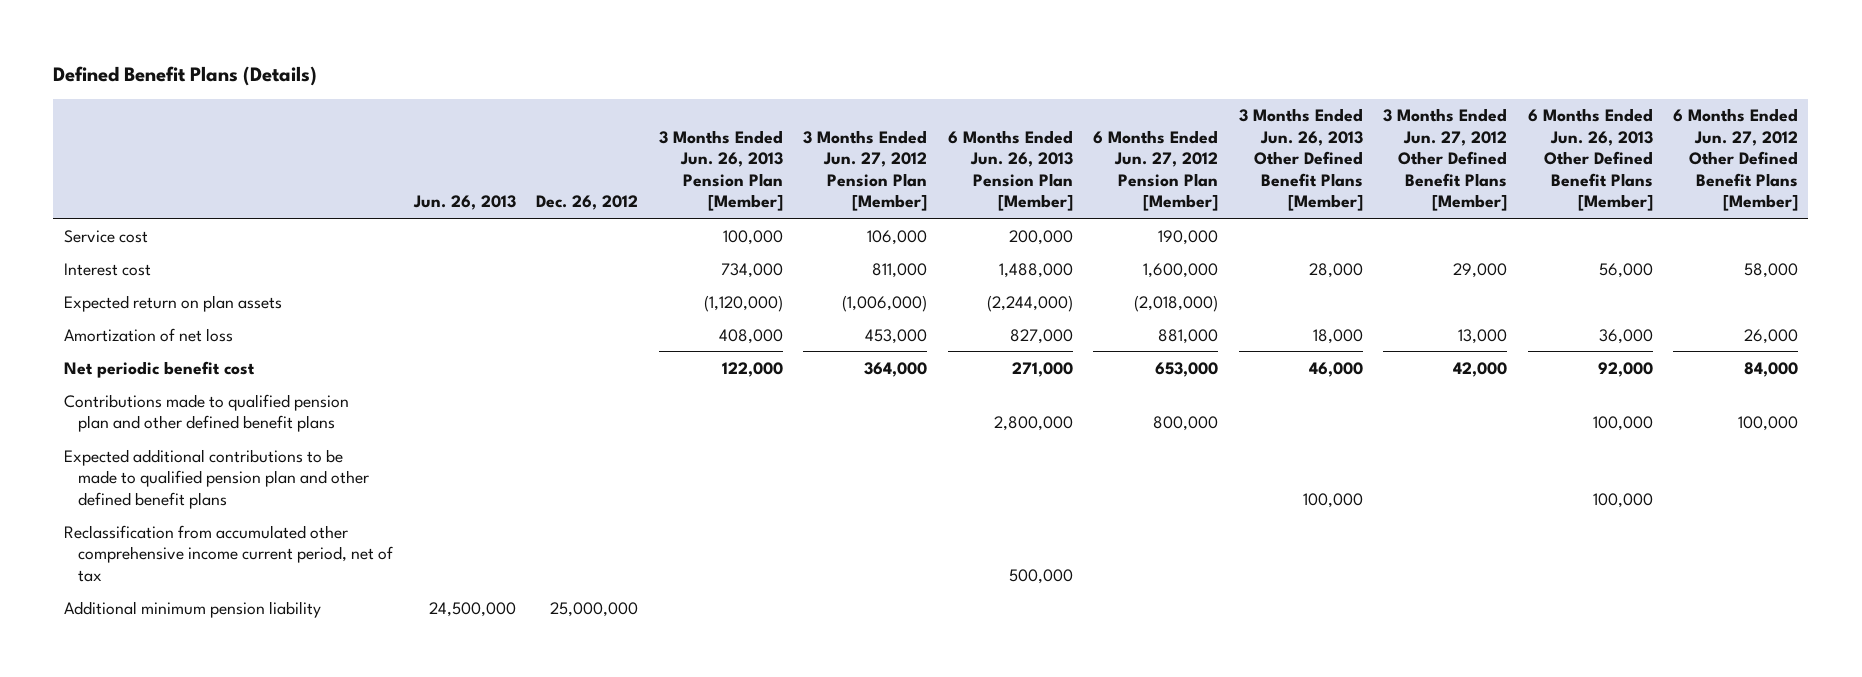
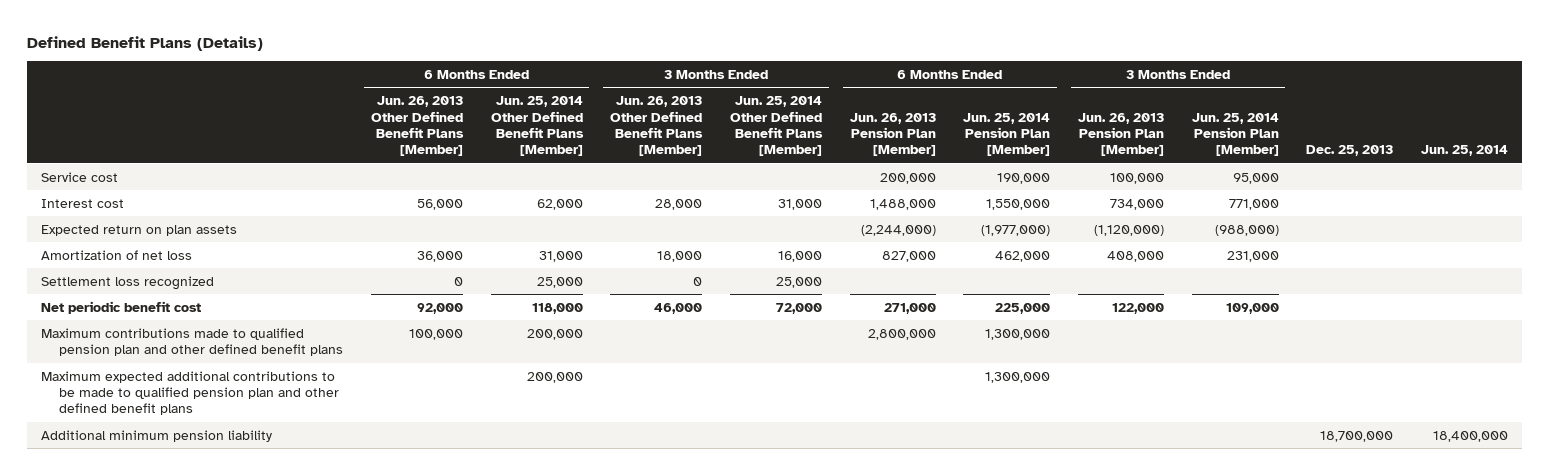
- | Jun. 26, 2013 | Dec. 26, 2012 | 3 Months Ended Jun. 26, 2013 Pension Plan [Member] | 3 Months Ended Jun. 27, 2012 Pension Plan [Member] | 6 Months Ended Jun. 26, 2013 Pension Plan [Member] | 6 Months Ended Jun. 27, 2012 Pension Plan [Member] | 3 Months Ended Jun. 26, 2013 Other Defined Benefit Plans [Member] | 3 Months Ended Jun. 27, 2012 Other Defined Benefit Plans [Member] | 6 Months Ended Jun. 26, 2013 Other Defined Benefit Plans [Member] | 6 Months Ended Jun. 27, 2012 Other Defined Benefit Plans [Member]
+ | 6 Months Ended Jun. 26, 2013 Other Defined Benefit Plans [Member] | 6 Months Ended Jun. 25, 2014 Other Defined Benefit Plans [Member] | 3 Months Ended Jun. 26, 2013 Other Defined Benefit Plans [Member] | 3 Months Ended Jun. 25, 2014 Other Defined Benefit Plans [Member] | 6 Months Ended Jun. 26, 2013 Pension Plan [Member] | 6 Months Ended Jun. 25, 2014 Pension Plan [Member] | 3 Months Ended Jun. 26, 2013 Pension Plan [Member] | 3 Months Ended Jun. 25, 2014 Pension Plan [Member] | Dec. 25, 2013 | Jun. 25, 2014
+ Settlement loss recognized | 0 | 25,000 | 0 | 25,000 | | | | | |
- Contributions made to qualified pension plan and other defined benefit plans | | | | | 2,800,000 | 800,000 | | | 100,000 | 100,000
- Expected additional contributions to be made to qualified pension plan and other defined benefit plans | | | | | | | 100,000 | | 100,000 |
- Reclassification from accumulated other comprehensive income current period, net of tax | | | | | 500,000 | | | | |
+ Maximum contributions made to qualified pension plan and other defined benefit plans | 100,000 | 200,000 | | | 2,800,000 | 1,300,000 | | | |
+ Maximum expected additional contributions to be made to qualified pension plan and other defined benefit plans | | 200,000 | | | | 1,300,000 | | | |

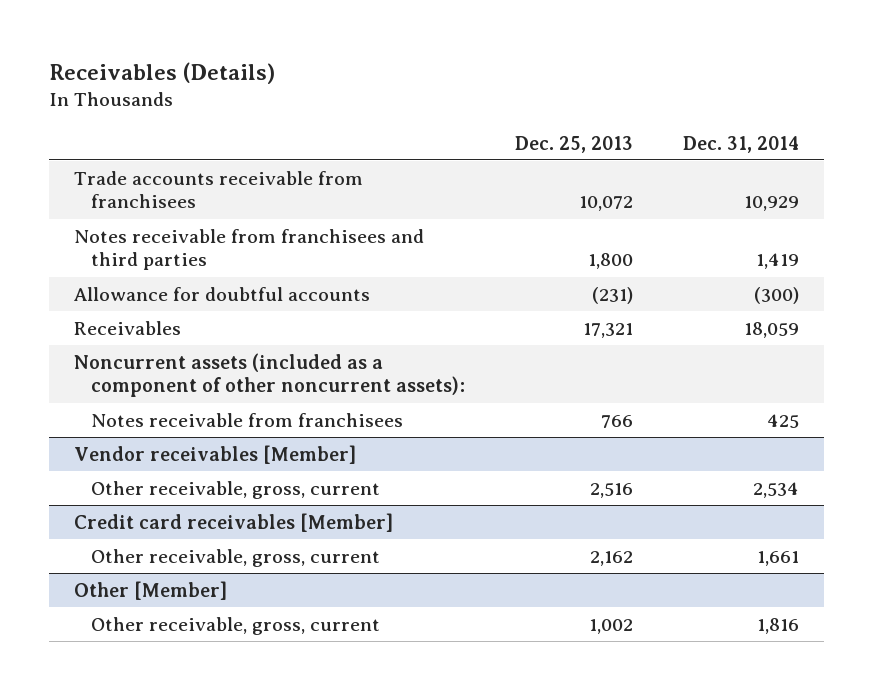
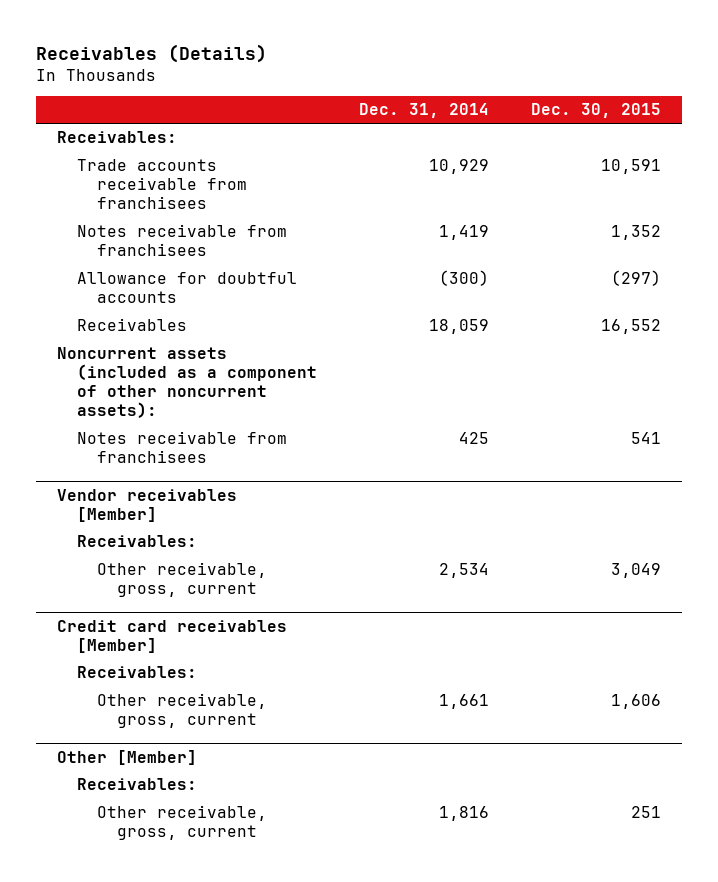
- | Dec. 25, 2013 | Dec. 31, 2014
+ | Dec. 31, 2014 | Dec. 30, 2015
+ Receivables:
- Notes receivable from franchisees and third parties | 1,800 | 1,419
+ Notes receivable from franchisees | 1,419 | 1,352
@ Vendor receivables [Member]
+ Receivables:
@ Credit card receivables [Member]
+ Receivables:
@ Other [Member]
+ Receivables:

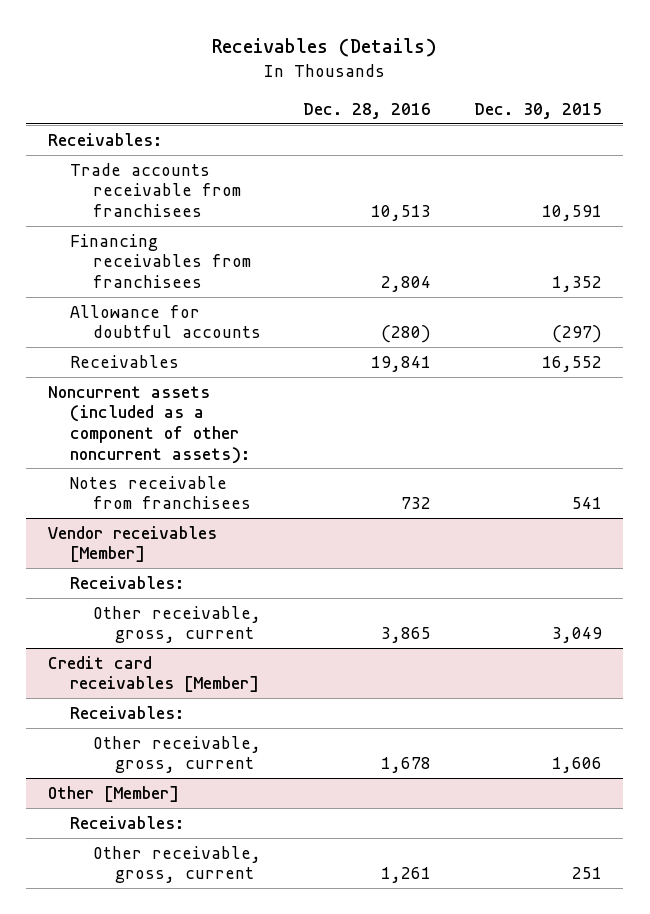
- | Dec. 31, 2014 | Dec. 30, 2015
+ | Dec. 28, 2016 | Dec. 30, 2015
- Notes receivable from franchisees | 1,419 | 1,352
+ Financing receivables from franchisees | 2,804 | 1,352

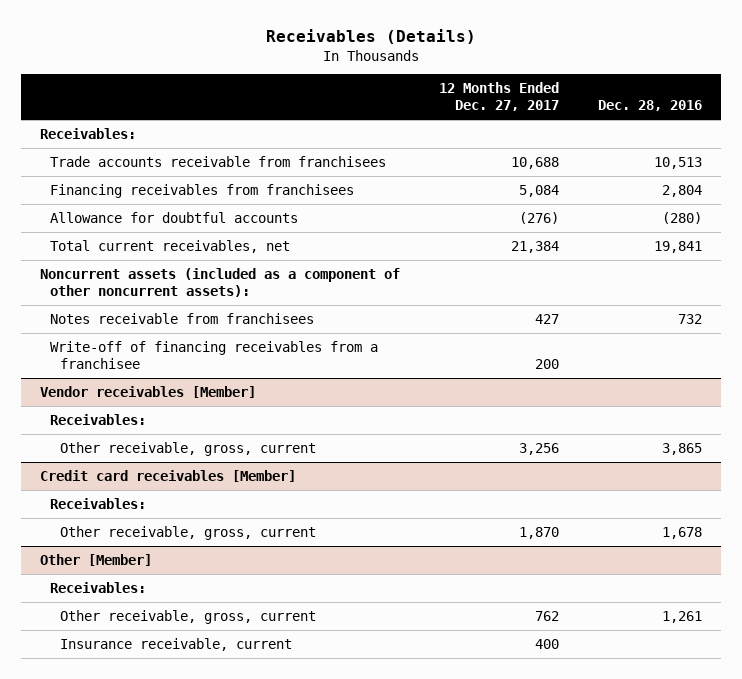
- | Dec. 28, 2016 | Dec. 30, 2015
+ | 12 Months Ended Dec. 27, 2017 | Dec. 28, 2016
- Receivables | 19,841 | 16,552
+ Total current receivables, net | 21,384 | 19,841
+ Write-off of financing receivables from a franchisee | 200 |
@ Other [Member]
+ Insurance receivable, current | 400 |

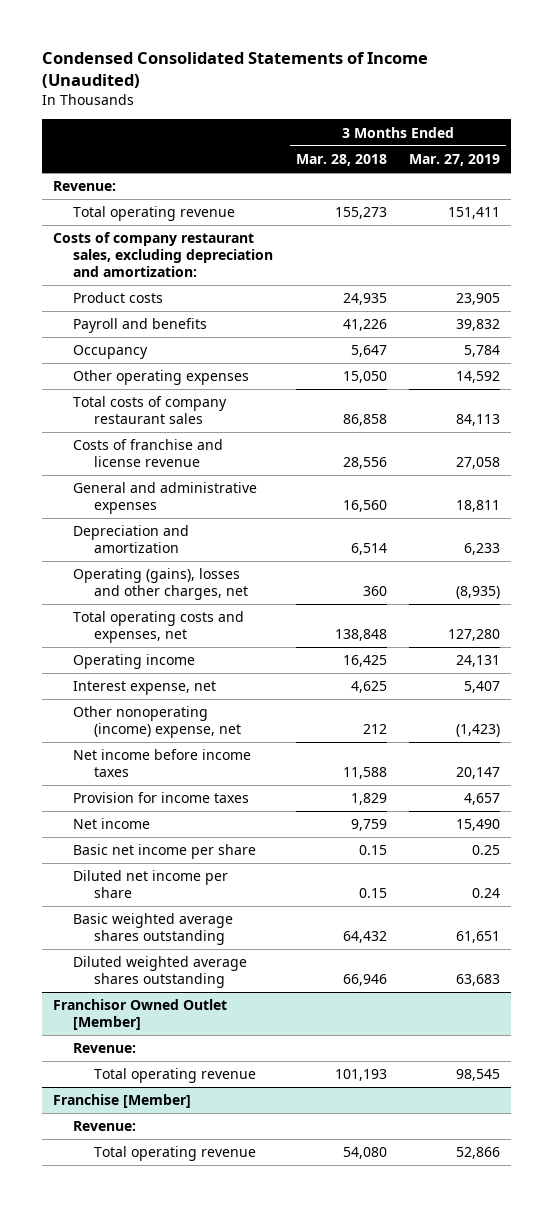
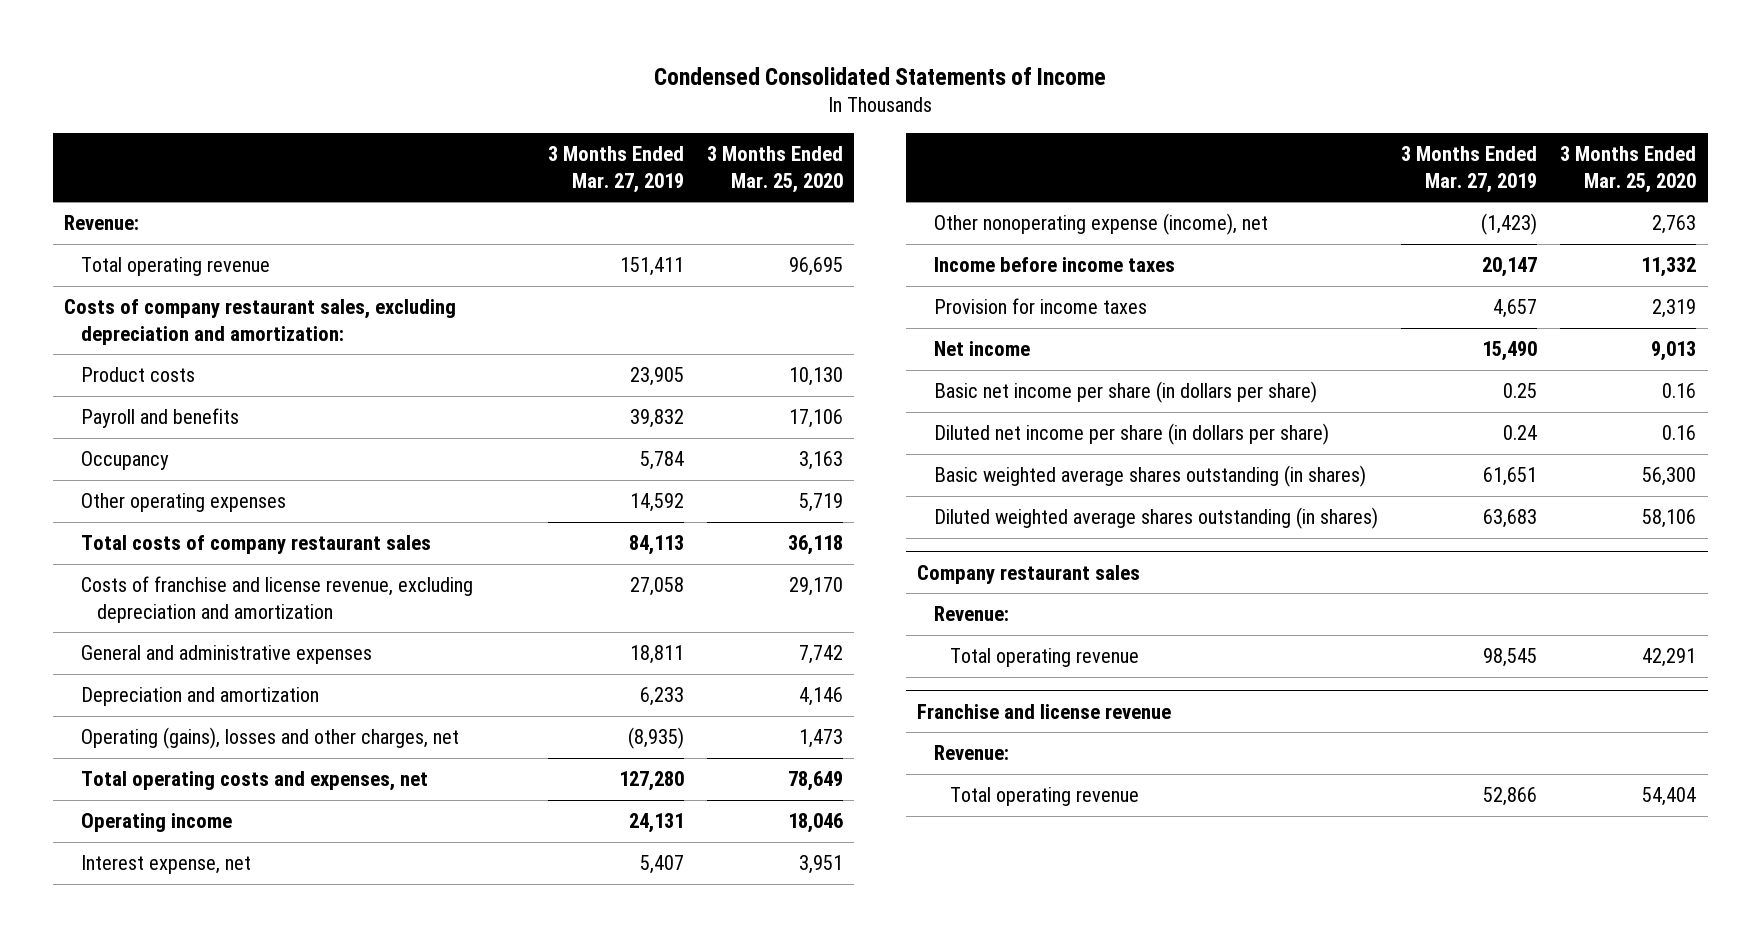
- Condensed Consolidated Statements of Income (Unaudited)
+ Condensed Consolidated Statements of Income
- | 3 Months Ended Mar. 28, 2018 | 3 Months Ended Mar. 27, 2019
+ | 3 Months Ended Mar. 27, 2019 | 3 Months Ended Mar. 25, 2020
- Costs of franchise and license revenue | 28,556 | 27,058
+ Costs of franchise and license revenue, excluding depreciation and amortization | 27,058 | 29,170
- Other nonoperating (income) expense, net | 212 | (1,423)
- Net income before income taxes | 11,588 | 20,147
+ Other nonoperating expense (income), net | (1,423) | 2,763
+ Income before income taxes | 20,147 | 11,332
- Basic net income per share | 0.15 | 0.25
- Diluted net income per share | 0.15 | 0.24
- Basic weighted average shares outstanding | 64,432 | 61,651
- Diluted weighted average shares outstanding | 66,946 | 63,683
- Franchisor Owned Outlet [Member]
+ Basic net income per share (in dollars per share) | 0.25 | 0.16
+ Diluted net income per share (in dollars per share) | 0.24 | 0.16
+ Basic weighted average shares outstanding (in shares) | 61,651 | 56,300
+ Diluted weighted average shares outstanding (in shares) | 63,683 | 58,106
+ Company restaurant sales
- Franchise [Member]
+ Franchise and license revenue

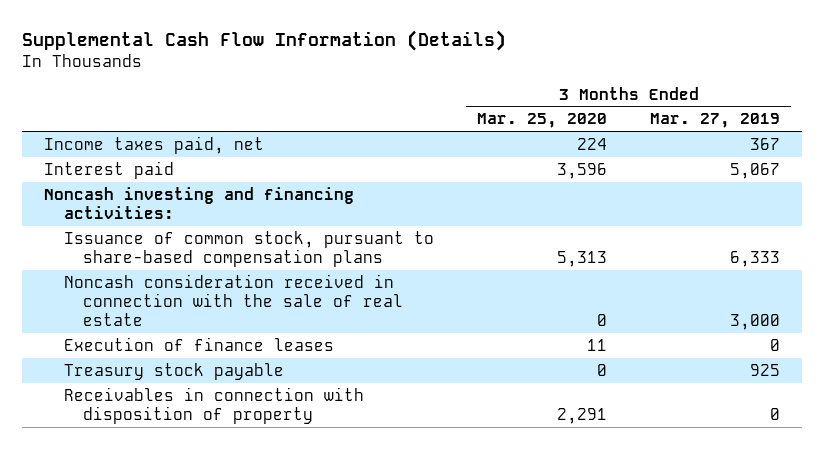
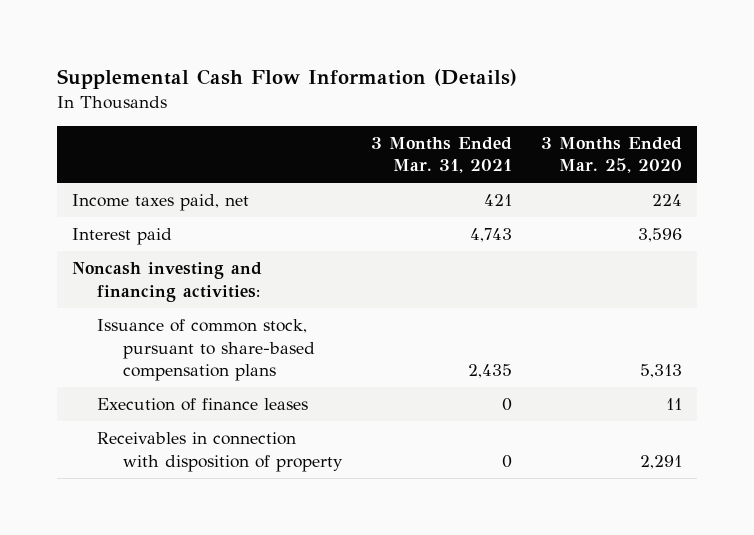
- | 3 Months Ended Mar. 25, 2020 | 3 Months Ended Mar. 27, 2019
+ | 3 Months Ended Mar. 31, 2021 | 3 Months Ended Mar. 25, 2020
- Noncash consideration received in connection with the sale of real estate | 0 | 3,000
- Treasury stock payable | 0 | 925

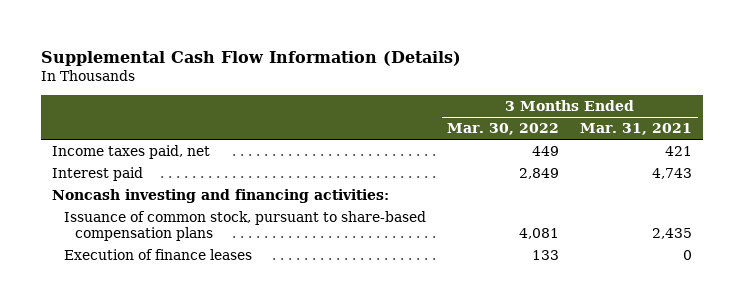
- | 3 Months Ended Mar. 31, 2021 | 3 Months Ended Mar. 25, 2020
+ | 3 Months Ended Mar. 30, 2022 | 3 Months Ended Mar. 31, 2021
- Receivables in connection with disposition of property | 0 | 2,291

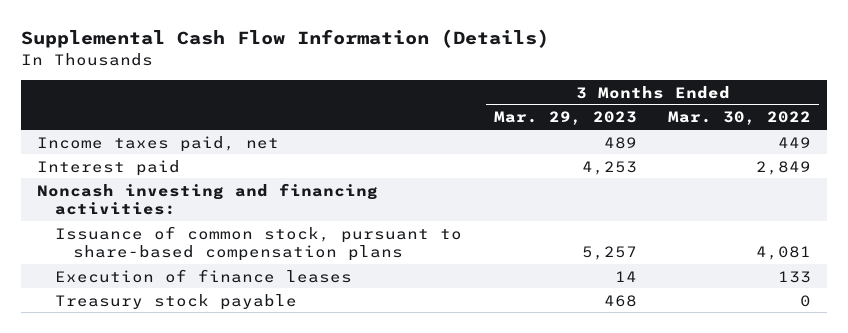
- | 3 Months Ended Mar. 30, 2022 | 3 Months Ended Mar. 31, 2021
+ | 3 Months Ended Mar. 29, 2023 | 3 Months Ended Mar. 30, 2022
+ Treasury stock payable | 468 | 0

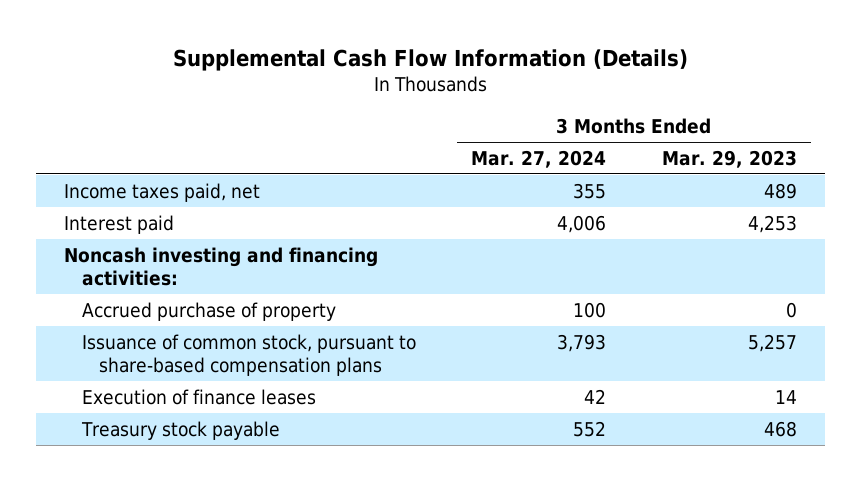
- | 3 Months Ended Mar. 29, 2023 | 3 Months Ended Mar. 30, 2022
+ | 3 Months Ended Mar. 27, 2024 | 3 Months Ended Mar. 29, 2023
+ Accrued purchase of property | 100 | 0

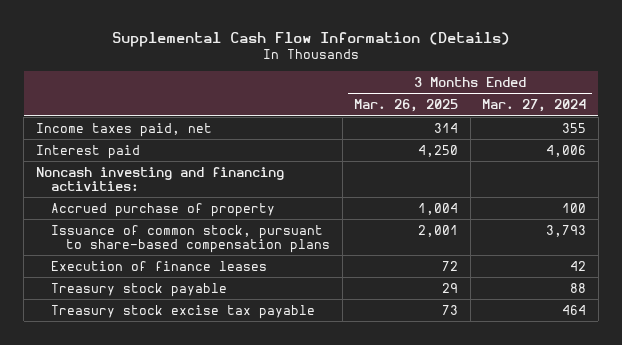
- | 3 Months Ended Mar. 27, 2024 | 3 Months Ended Mar. 29, 2023
+ | 3 Months Ended Mar. 26, 2025 | 3 Months Ended Mar. 27, 2024
- Treasury stock payable | 552 | 468
+ Treasury stock payable | 29 | 88
+ Treasury stock excise tax payable | 73 | 464

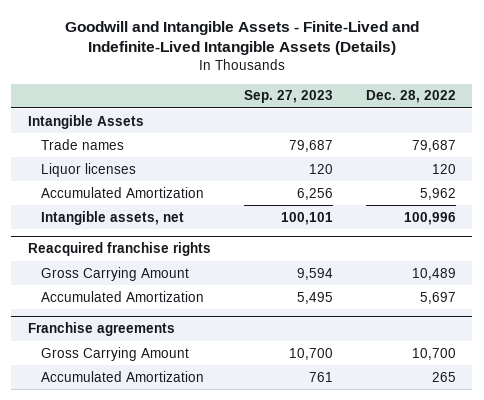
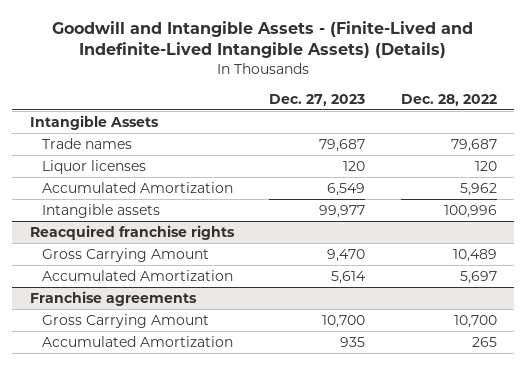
- Goodwill and Intangible Assets - Finite-Lived and Indefinite-Lived Intangible Assets (Details)
+ Goodwill and Intangible Assets - (Finite-Lived and Indefinite-Lived Intangible Assets) (Details)
- | Sep. 27, 2023 | Dec. 28, 2022
+ | Dec. 27, 2023 | Dec. 28, 2022
- Intangible assets, net | 100,101 | 100,996
+ Intangible assets | 99,977 | 100,996

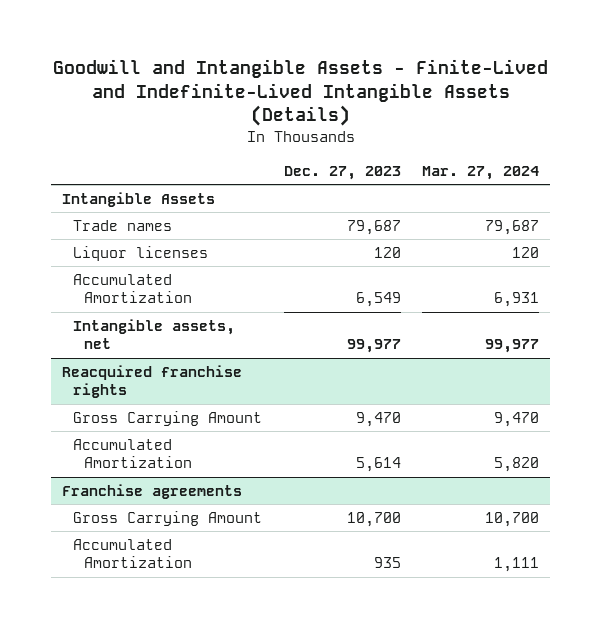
- Goodwill and Intangible Assets - (Finite-Lived and Indefinite-Lived Intangible Assets) (Details)
+ Goodwill and Intangible Assets - Finite-Lived and Indefinite-Lived Intangible Assets (Details)
- | Dec. 27, 2023 | Dec. 28, 2022
+ | Dec. 27, 2023 | Mar. 27, 2024
- Intangible assets | 99,977 | 100,996
+ Intangible assets, net | 99,977 | 99,977

